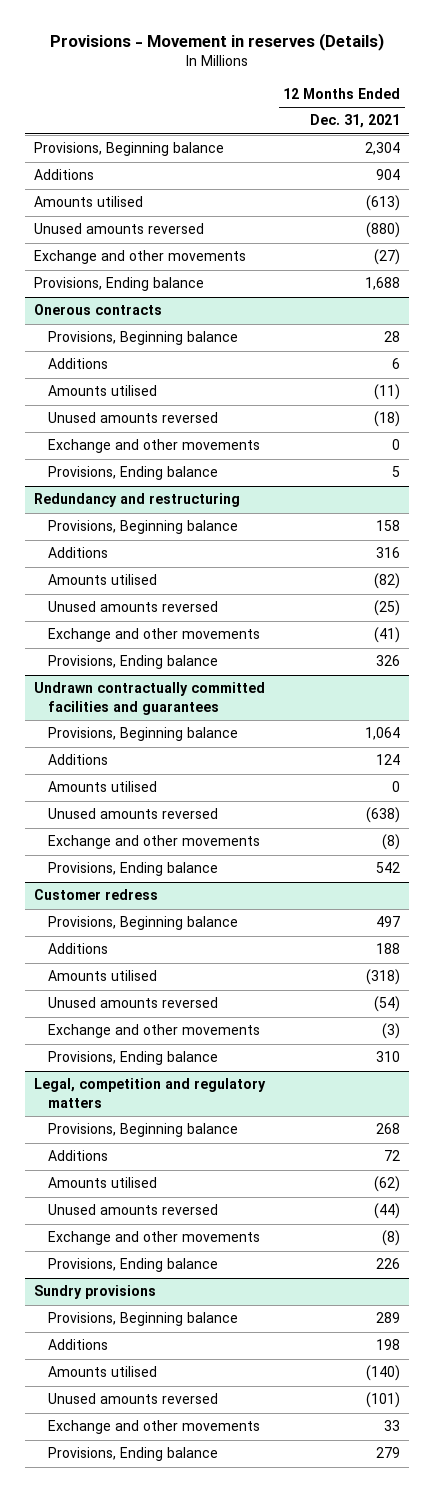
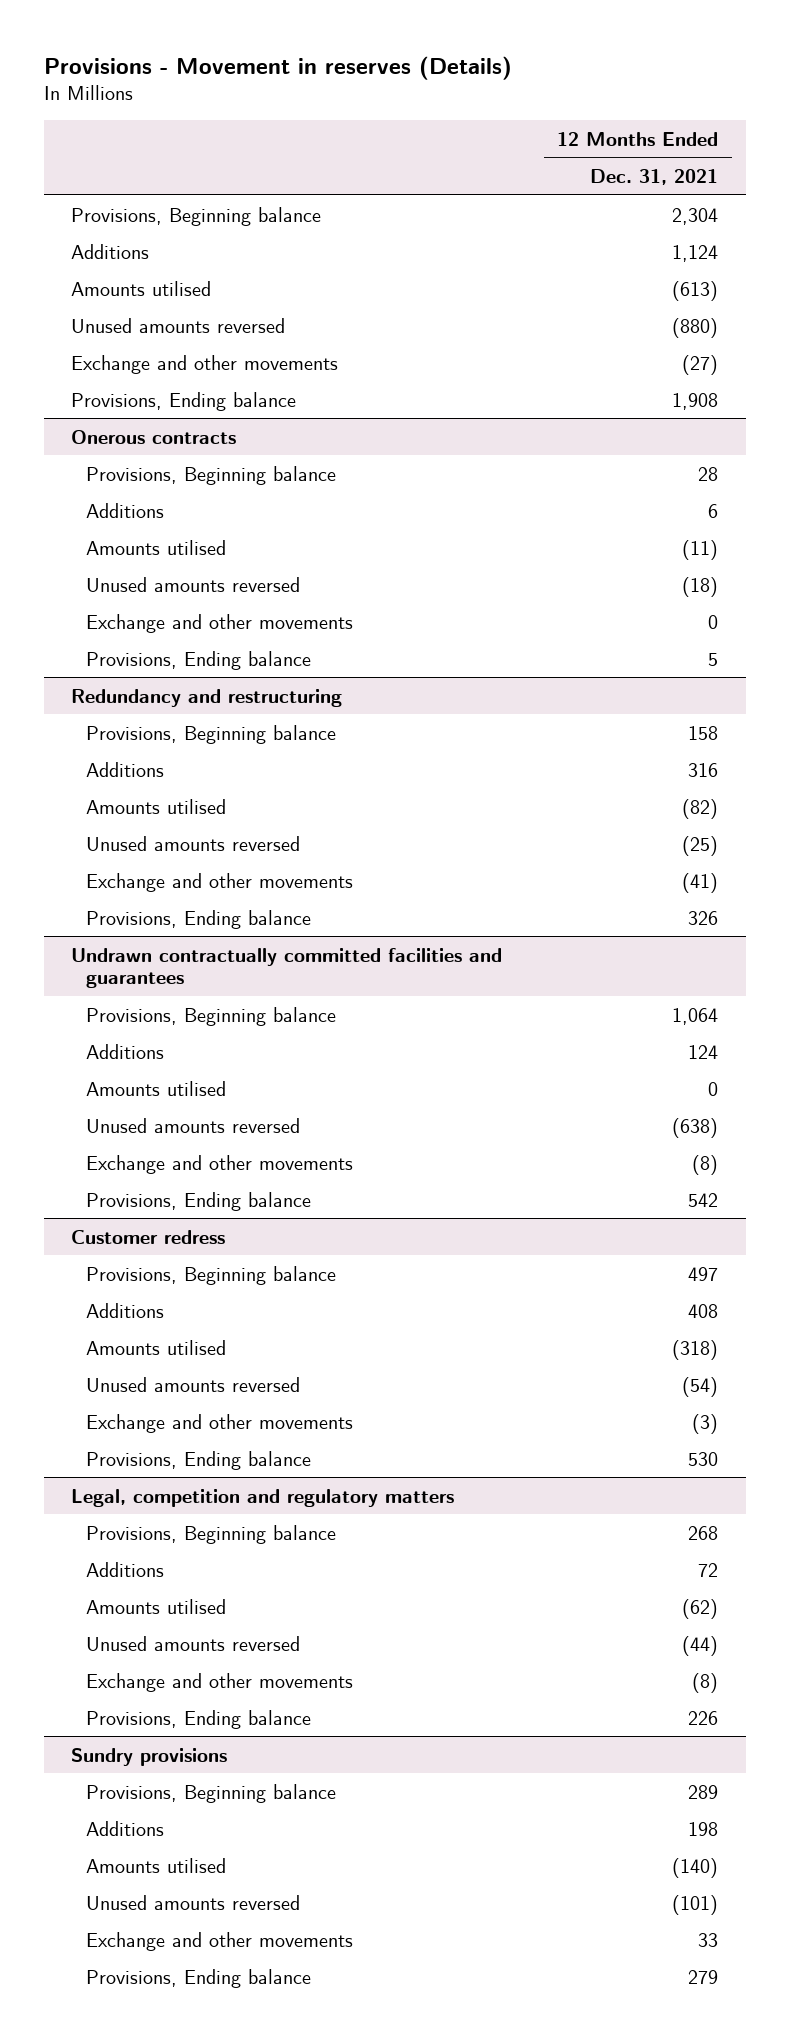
- Additions | 904
+ Additions | 1,124
- Provisions, Ending balance | 1,688
+ Provisions, Ending balance | 1,908
@ Customer redress
- Additions | 188
+ Additions | 408
- Provisions, Ending balance | 310
+ Provisions, Ending balance | 530

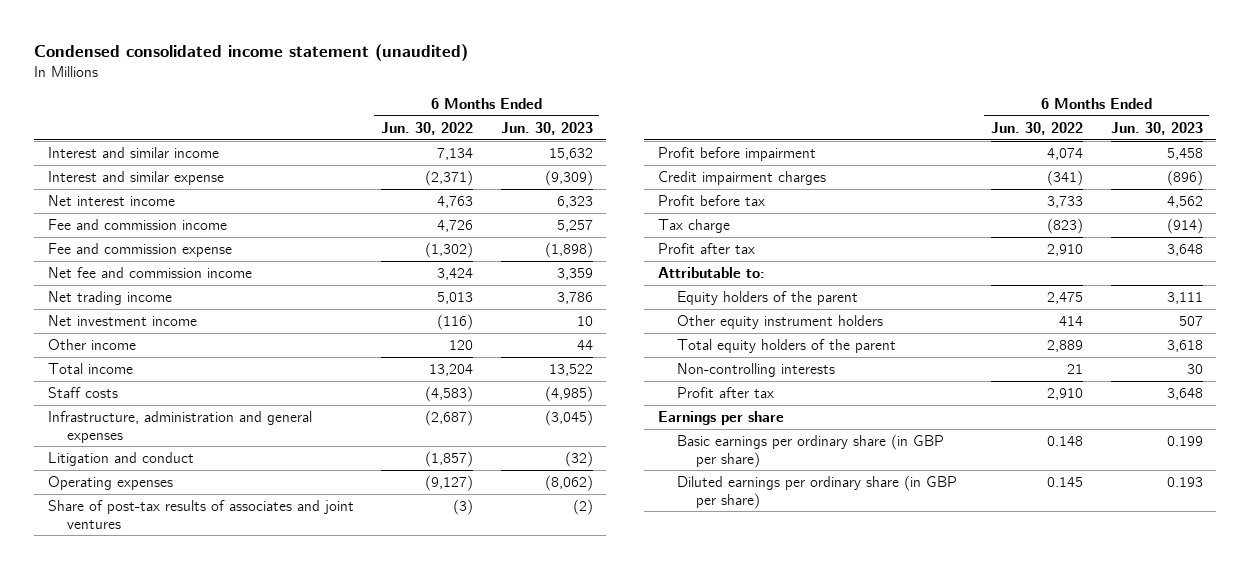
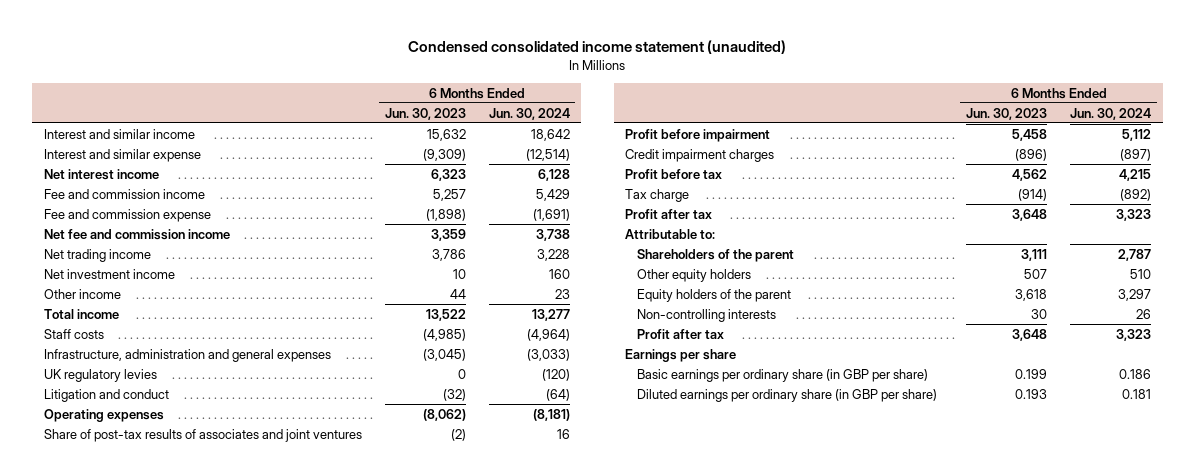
- | 6 Months Ended Jun. 30, 2022 | 6 Months Ended Jun. 30, 2023
+ | 6 Months Ended Jun. 30, 2023 | 6 Months Ended Jun. 30, 2024
+ UK regulatory levies | 0 | (120)
- Equity holders of the parent | 2,475 | 3,111
- Other equity instrument holders | 414 | 507
- Total equity holders of the parent | 2,889 | 3,618
+ Shareholders of the parent | 3,111 | 2,787
+ Other equity holders | 507 | 510
+ Equity holders of the parent | 3,618 | 3,297

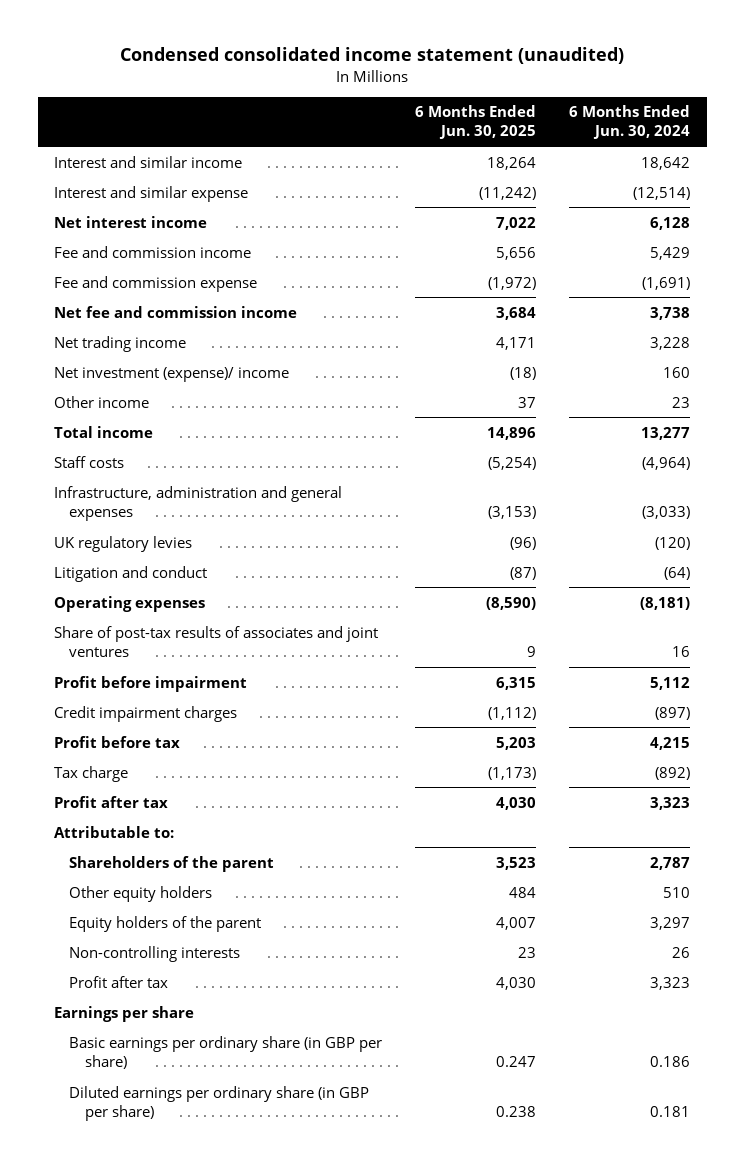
- | 6 Months Ended Jun. 30, 2023 | 6 Months Ended Jun. 30, 2024
+ | 6 Months Ended Jun. 30, 2025 | 6 Months Ended Jun. 30, 2024
- Net investment income | 10 | 160
+ Net investment (expense)/ income | (18) | 160

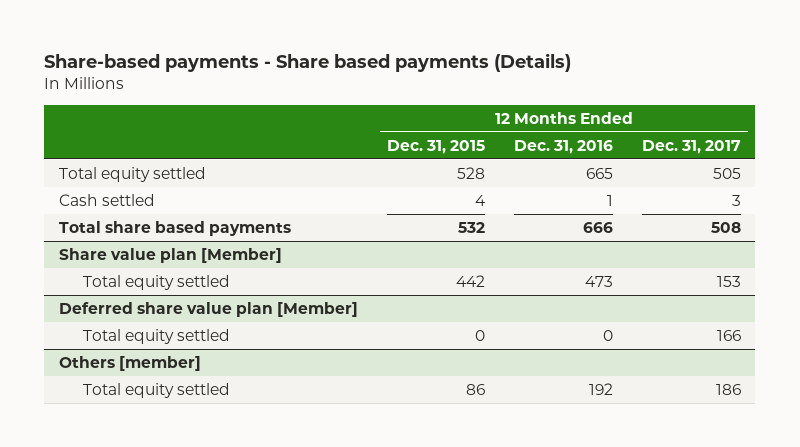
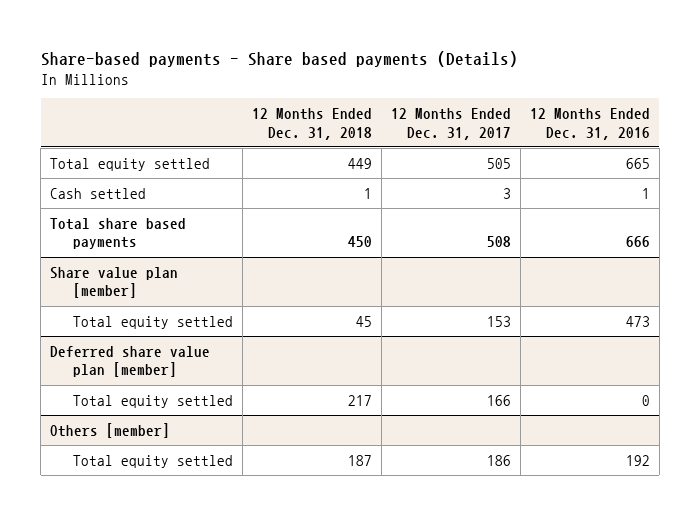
- | 12 Months Ended Dec. 31, 2015 | 12 Months Ended Dec. 31, 2016 | 12 Months Ended Dec. 31, 2017
+ | 12 Months Ended Dec. 31, 2018 | 12 Months Ended Dec. 31, 2017 | 12 Months Ended Dec. 31, 2016
- Share value plan [Member]
+ Share value plan [member]
- Deferred share value plan [Member]
+ Deferred share value plan [member]

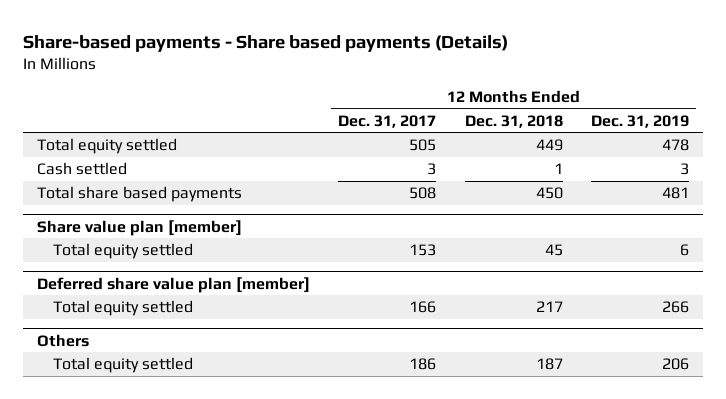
- | 12 Months Ended Dec. 31, 2018 | 12 Months Ended Dec. 31, 2017 | 12 Months Ended Dec. 31, 2016
+ | 12 Months Ended Dec. 31, 2017 | 12 Months Ended Dec. 31, 2018 | 12 Months Ended Dec. 31, 2019
- Others [member]
+ Others

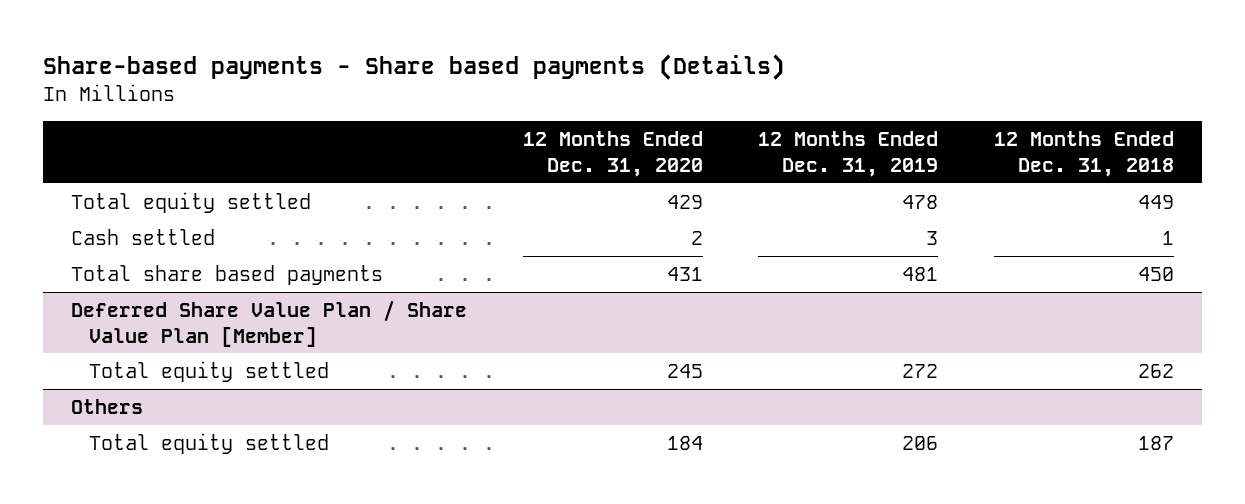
- | 12 Months Ended Dec. 31, 2017 | 12 Months Ended Dec. 31, 2018 | 12 Months Ended Dec. 31, 2019
+ | 12 Months Ended Dec. 31, 2020 | 12 Months Ended Dec. 31, 2019 | 12 Months Ended Dec. 31, 2018
- Share value plan [member]
- Total equity settled | 153 | 45 | 6
- Deferred share value plan [member]
- Total equity settled | 166 | 217 | 266
+ Deferred Share Value Plan / Share Value Plan [Member]
+ Total equity settled | 245 | 272 | 262

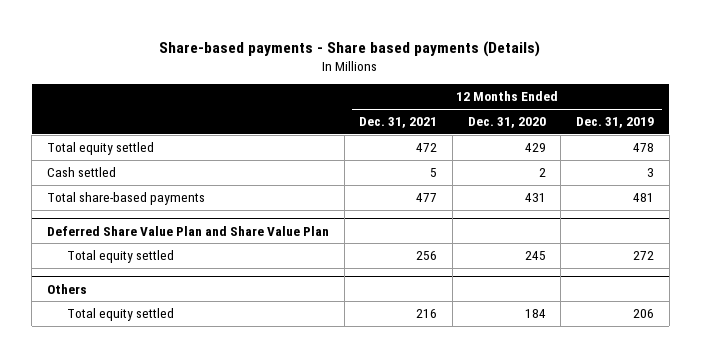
- | 12 Months Ended Dec. 31, 2020 | 12 Months Ended Dec. 31, 2019 | 12 Months Ended Dec. 31, 2018
+ | 12 Months Ended Dec. 31, 2021 | 12 Months Ended Dec. 31, 2020 | 12 Months Ended Dec. 31, 2019
- Total share based payments | 431 | 481 | 450
- Deferred Share Value Plan / Share Value Plan [Member]
+ Total share-based payments | 477 | 431 | 481
+ Deferred Share Value Plan and Share Value Plan

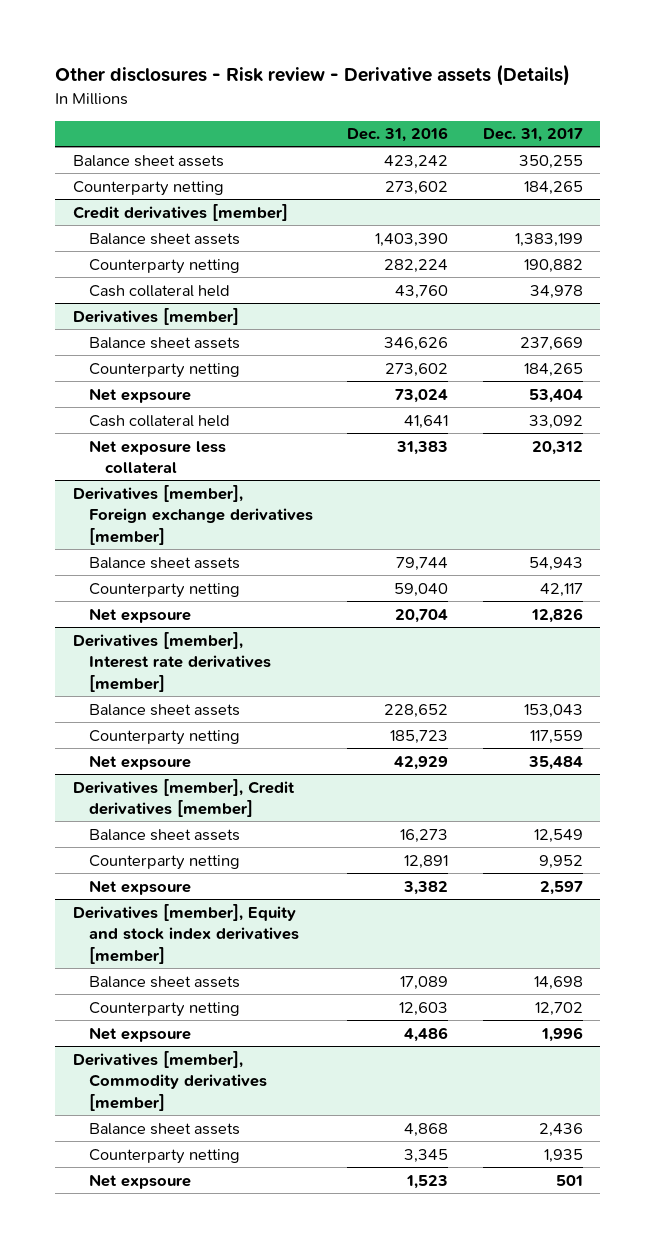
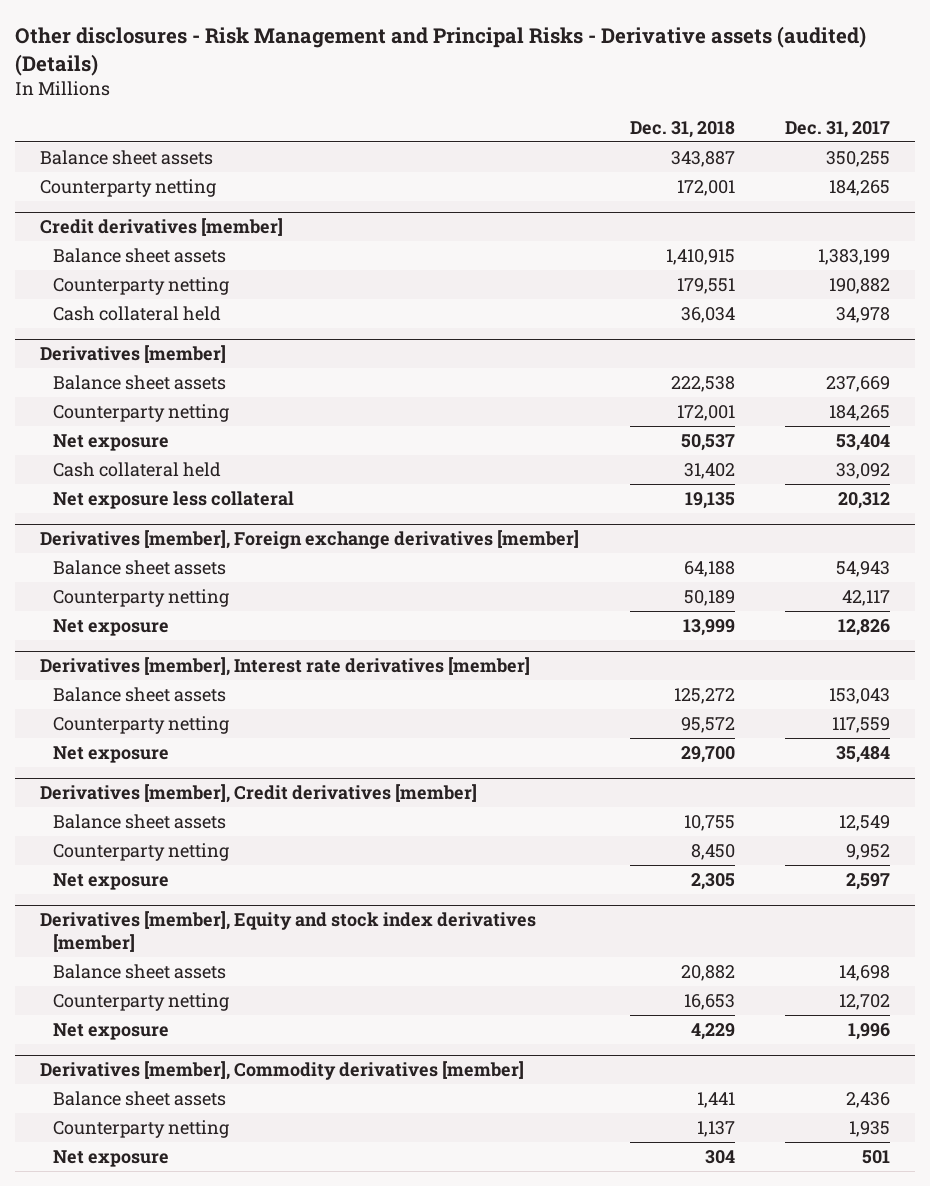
- Other disclosures - Risk review - Derivative assets (Details)
+ Other disclosures - Risk Management and Principal Risks - Derivative assets (audited) (Details)
- | Dec. 31, 2016 | Dec. 31, 2017
+ | Dec. 31, 2018 | Dec. 31, 2017
@ Derivatives [member]
- Net expsoure | 73,024 | 53,404
+ Net exposure | 50,537 | 53,404
@ Derivatives [member], Foreign exchange derivatives [member]
- Net expsoure | 20,704 | 12,826
+ Net exposure | 13,999 | 12,826
@ Derivatives [member], Interest rate derivatives [member]
- Net expsoure | 42,929 | 35,484
+ Net exposure | 29,700 | 35,484
@ Derivatives [member], Credit derivatives [member]
- Net expsoure | 3,382 | 2,597
+ Net exposure | 2,305 | 2,597
@ Derivatives [member], Equity and stock index derivatives [member]
- Net expsoure | 4,486 | 1,996
+ Net exposure | 4,229 | 1,996
@ Derivatives [member], Commodity derivatives [member]
- Net expsoure | 1,523 | 501
+ Net exposure | 304 | 501

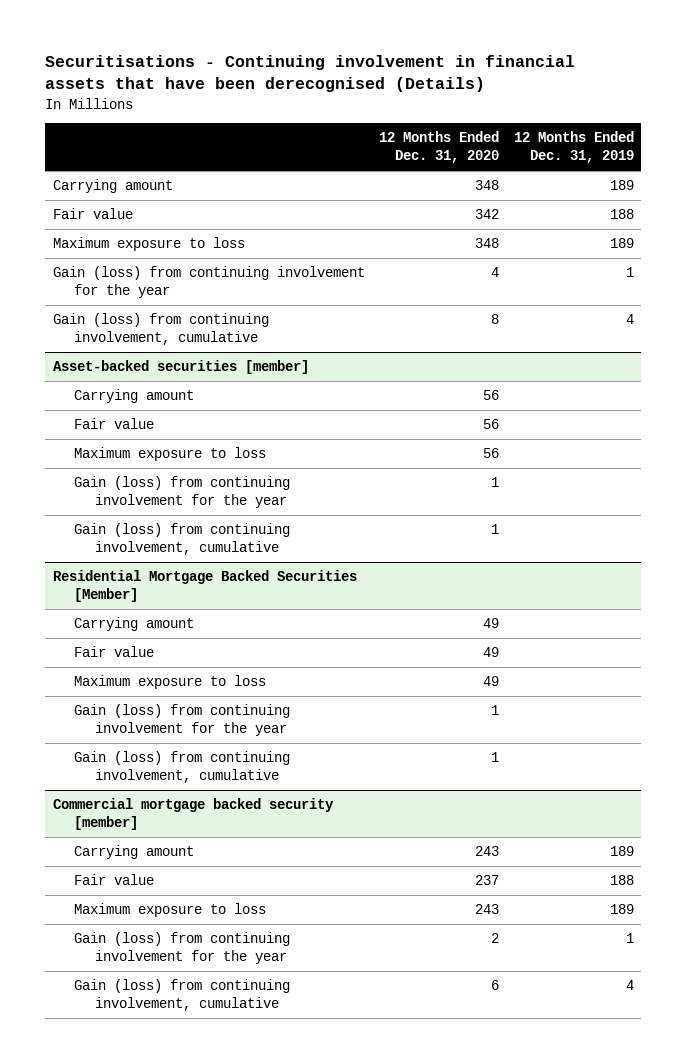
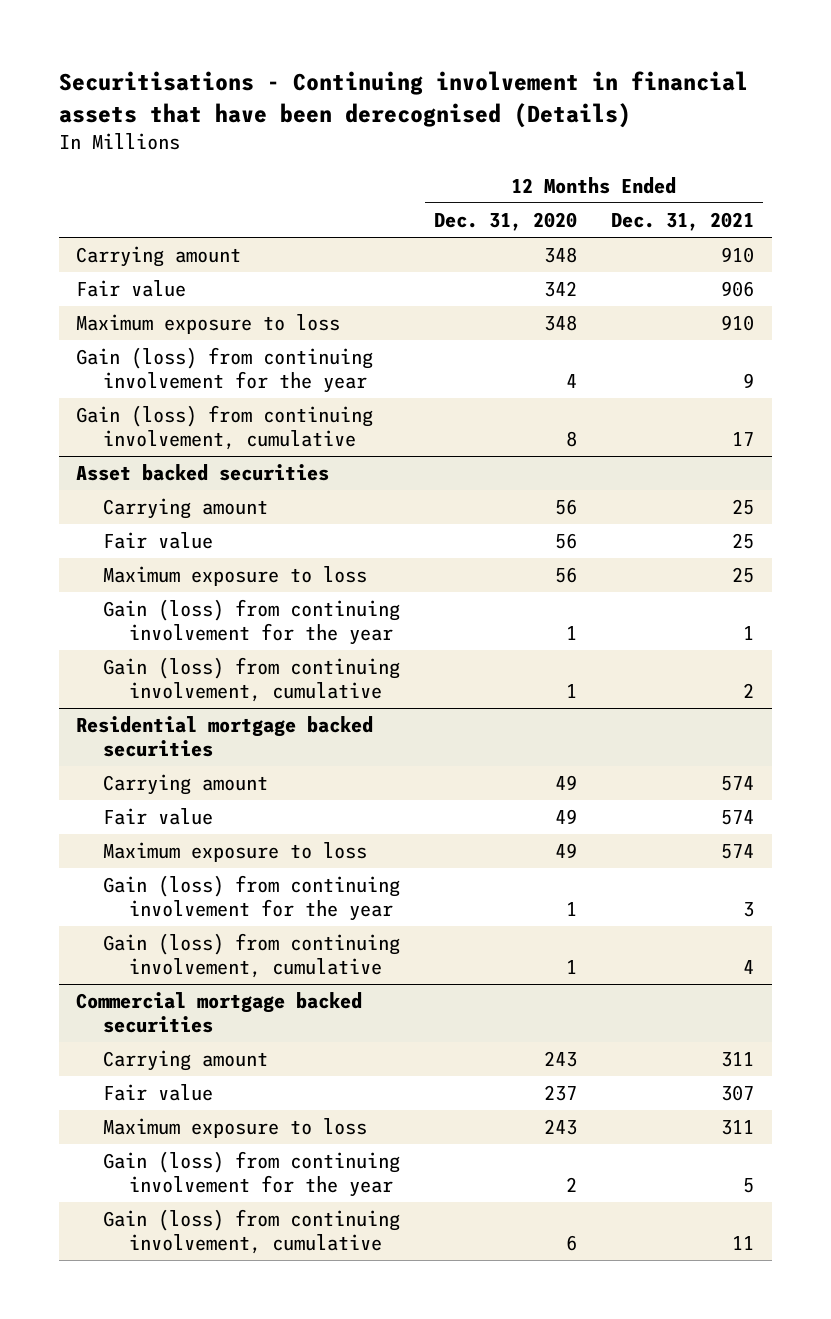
- | 12 Months Ended Dec. 31, 2020 | 12 Months Ended Dec. 31, 2019
+ | 12 Months Ended Dec. 31, 2020 | 12 Months Ended Dec. 31, 2021
- Asset-backed securities [member]
+ Asset backed securities
- Residential Mortgage Backed Securities [Member]
+ Residential mortgage backed securities
- Commercial mortgage backed security [member]
+ Commercial mortgage backed securities

